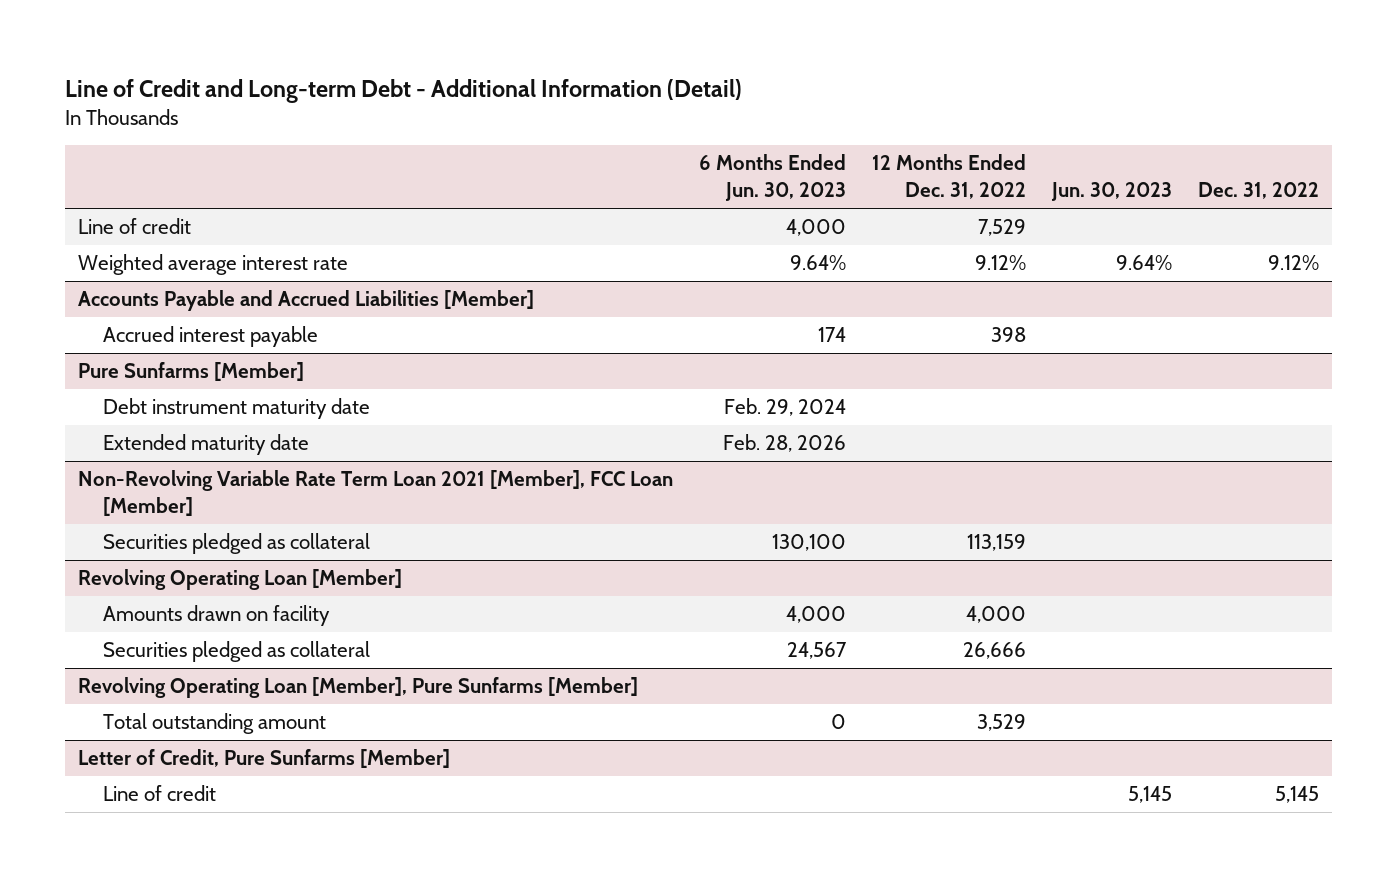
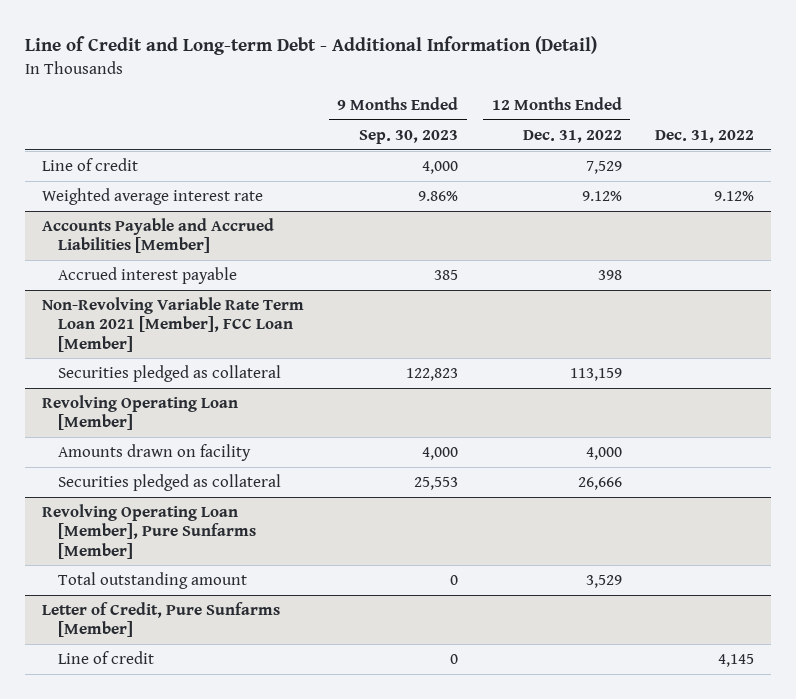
- | 6 Months Ended Jun. 30, 2023 | 12 Months Ended Dec. 31, 2022 | Jun. 30, 2023 | Dec. 31, 2022
+ | 9 Months Ended Sep. 30, 2023 | 12 Months Ended Dec. 31, 2022 | Dec. 31, 2022
- Pure Sunfarms [Member]
- Debt instrument maturity date | Feb. 29, 2024 | | |
- Extended maturity date | Feb. 28, 2026 | | |
@ Letter of Credit, Pure Sunfarms [Member]
- Line of credit | | | 5,145 | 5,145
+ Line of credit | 0 | | 4,145

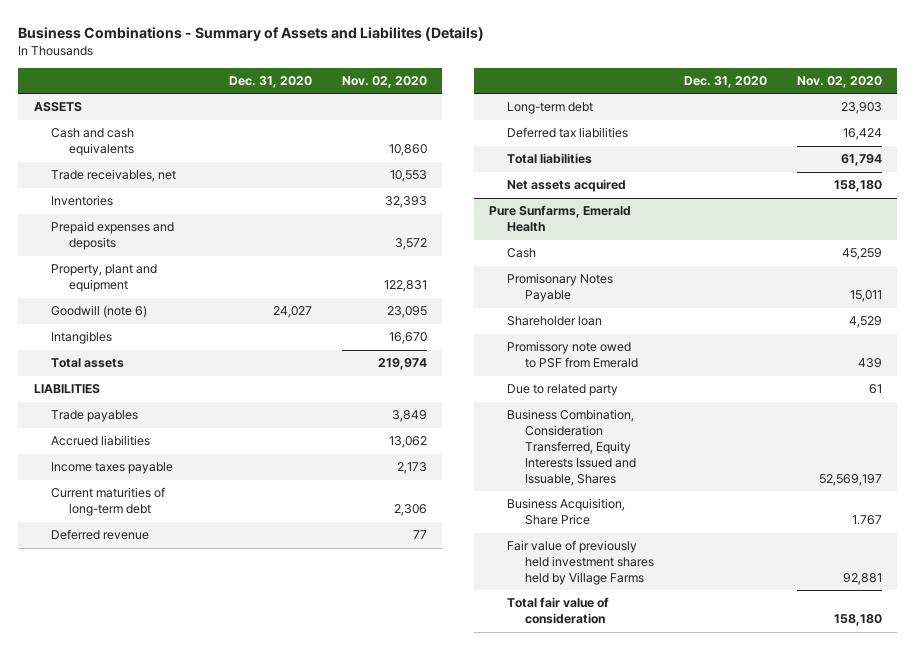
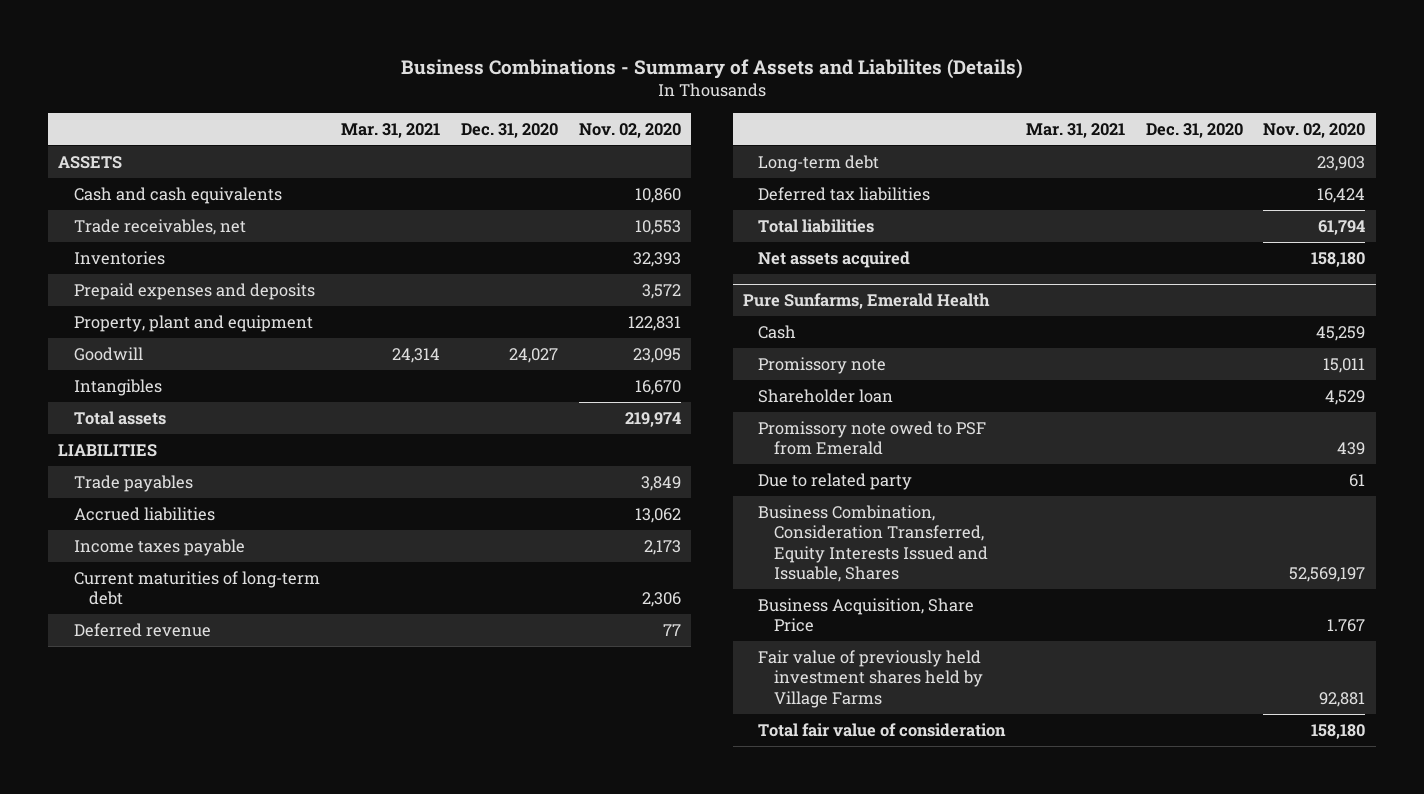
- | Dec. 31, 2020 | Nov. 02, 2020
+ | Mar. 31, 2021 | Dec. 31, 2020 | Nov. 02, 2020
- Goodwill (note 6) | 24,027 | 23,095
+ Goodwill | 24,314 | 24,027 | 23,095
@ Pure Sunfarms, Emerald Health
- Promisonary Notes Payable | | 15,011
+ Promissory note | | | 15,011

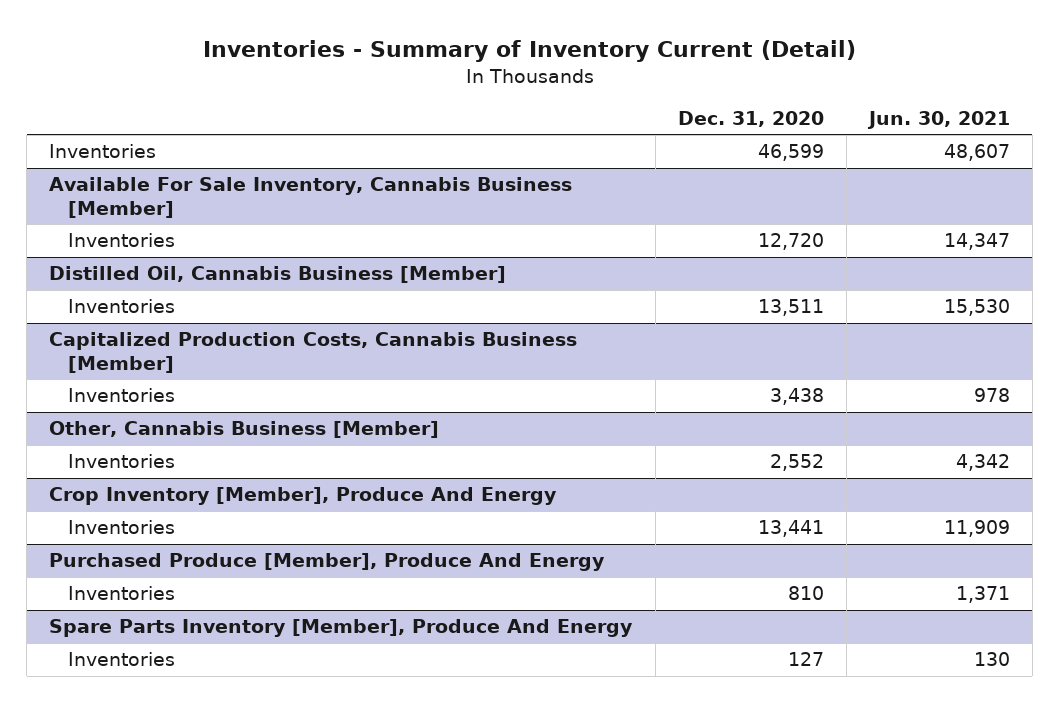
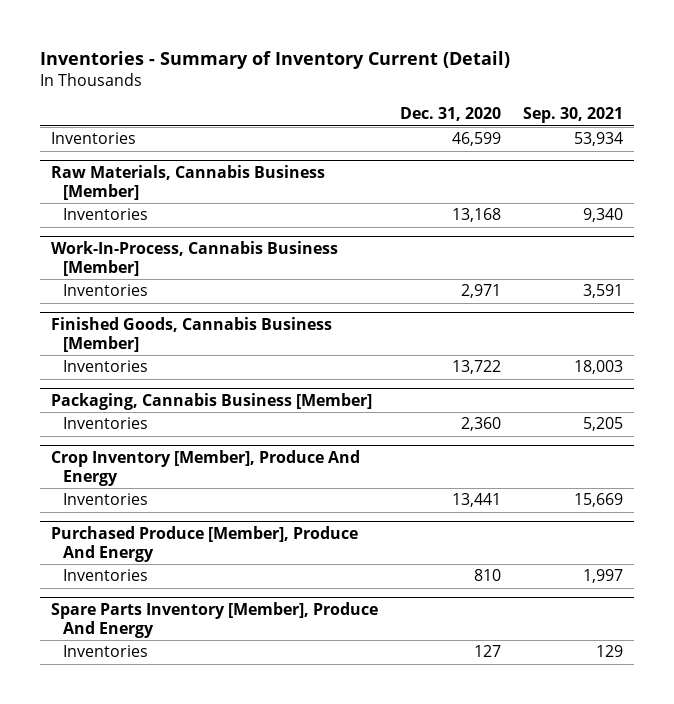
- | Dec. 31, 2020 | Jun. 30, 2021
+ | Dec. 31, 2020 | Sep. 30, 2021
- Available For Sale Inventory, Cannabis Business [Member]
- Inventories | 12,720 | 14,347
- Distilled Oil, Cannabis Business [Member]
- Inventories | 13,511 | 15,530
- Capitalized Production Costs, Cannabis Business [Member]
- Inventories | 3,438 | 978
- Other, Cannabis Business [Member]
- Inventories | 2,552 | 4,342
+ Raw Materials, Cannabis Business [Member]
+ Inventories | 13,168 | 9,340
+ Work-In-Process, Cannabis Business [Member]
+ Inventories | 2,971 | 3,591
+ Finished Goods, Cannabis Business [Member]
+ Inventories | 13,722 | 18,003
+ Packaging, Cannabis Business [Member]
+ Inventories | 2,360 | 5,205

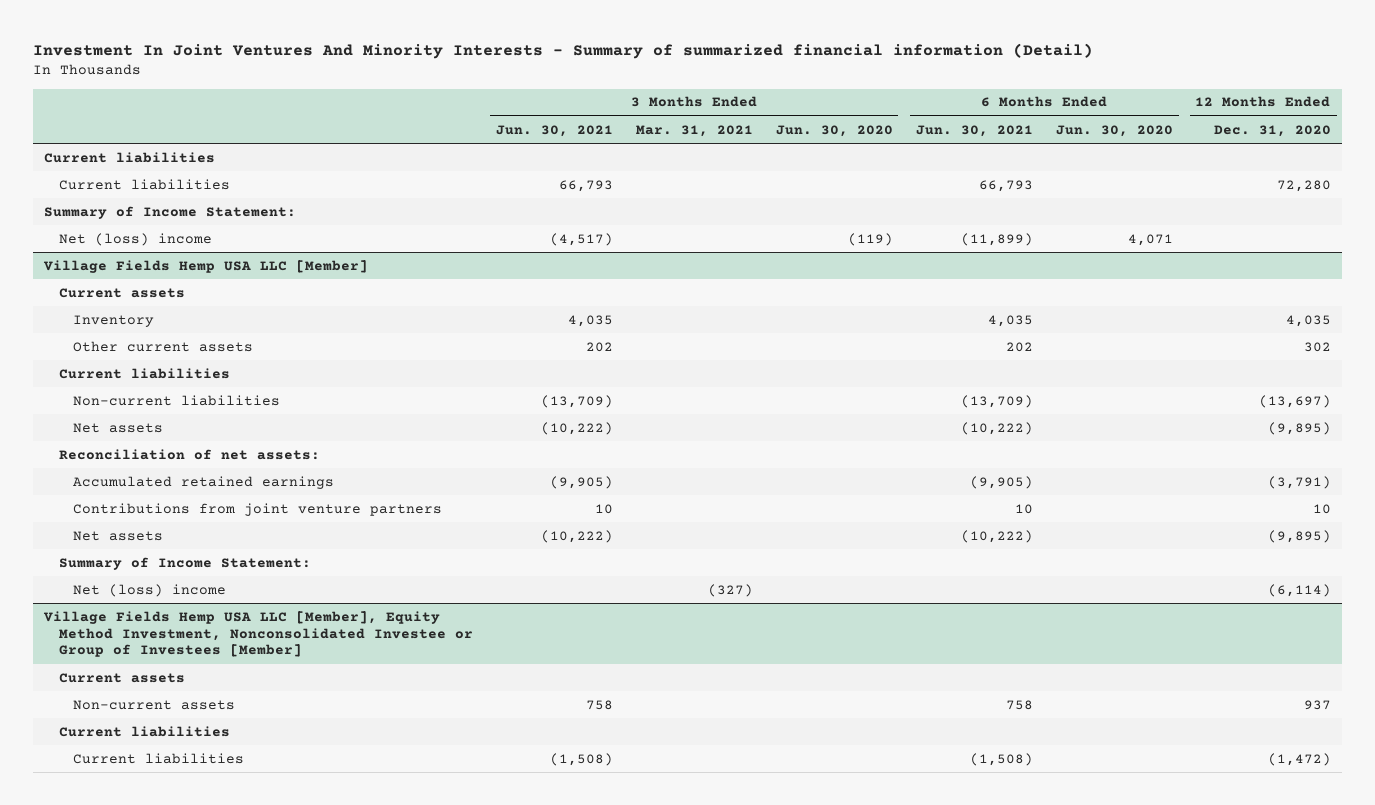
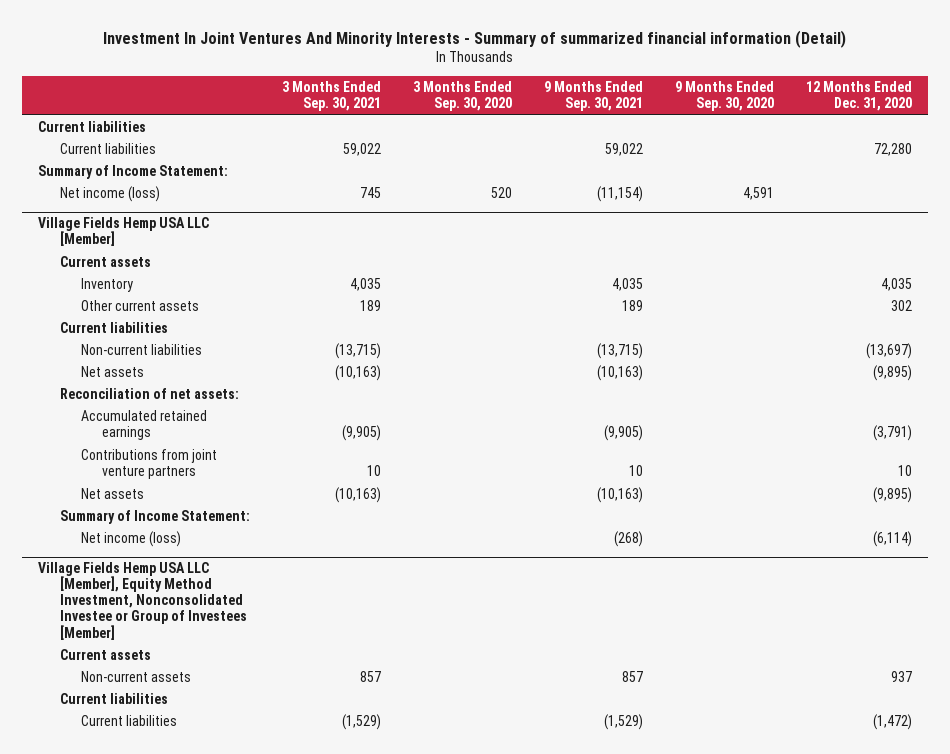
- | 3 Months Ended Jun. 30, 2021 | 3 Months Ended Mar. 31, 2021 | 3 Months Ended Jun. 30, 2020 | 6 Months Ended Jun. 30, 2021 | 6 Months Ended Jun. 30, 2020 | 12 Months Ended Dec. 31, 2020
+ | 3 Months Ended Sep. 30, 2021 | 3 Months Ended Sep. 30, 2020 | 9 Months Ended Sep. 30, 2021 | 9 Months Ended Sep. 30, 2020 | 12 Months Ended Dec. 31, 2020
- Net (loss) income | (4,517) | | (119) | (11,899) | 4,071 |
+ Net income (loss) | 745 | 520 | (11,154) | 4,591 |
@ Village Fields Hemp USA LLC [Member]
- Net (loss) income | | (327) | | | | (6,114)
+ Net income (loss) | | | (268) | | (6,114)

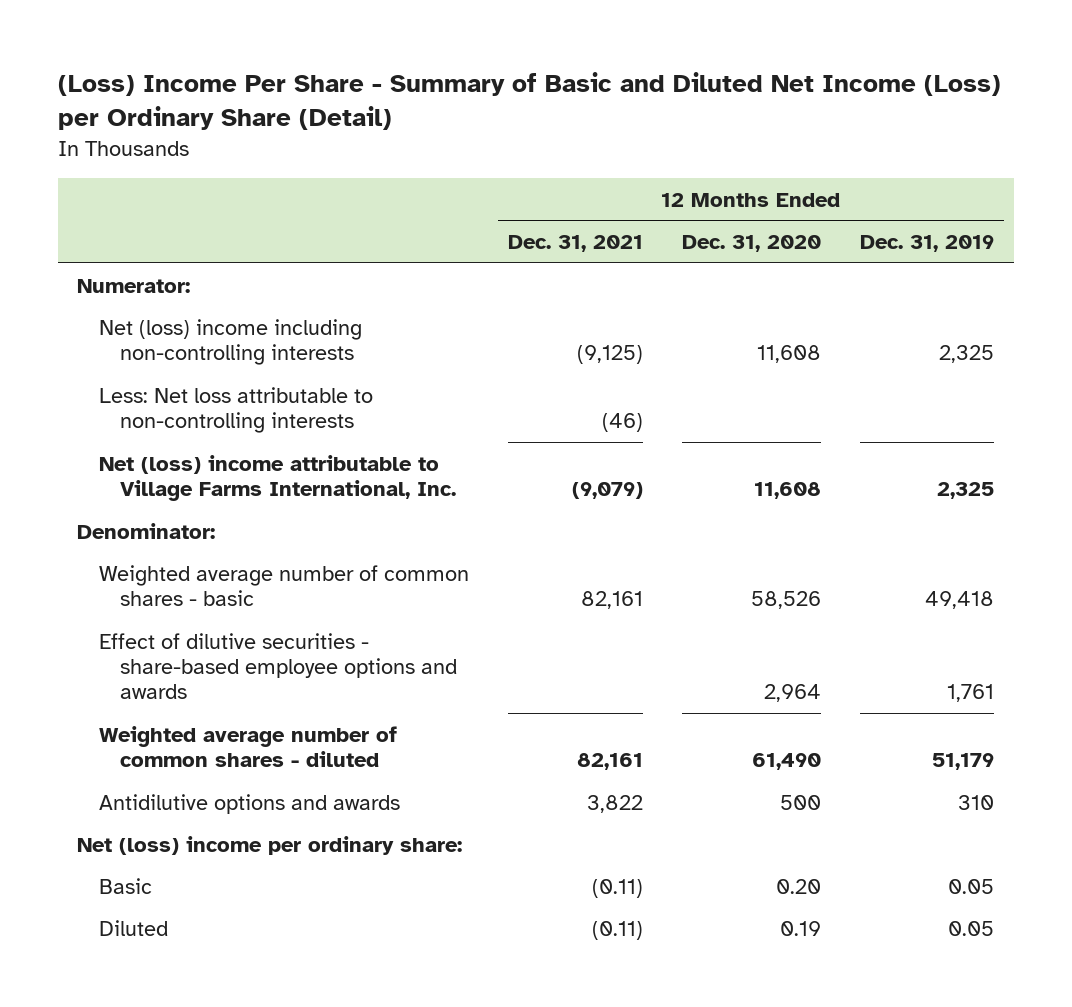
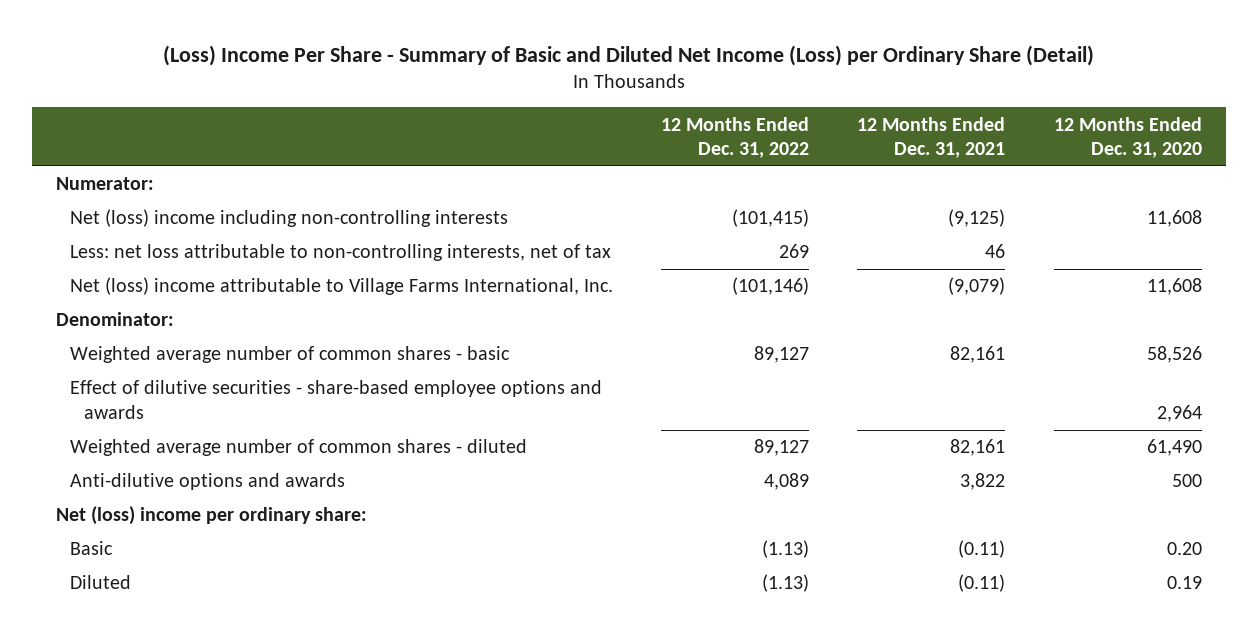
- | 12 Months Ended Dec. 31, 2021 | 12 Months Ended Dec. 31, 2020 | 12 Months Ended Dec. 31, 2019
+ | 12 Months Ended Dec. 31, 2022 | 12 Months Ended Dec. 31, 2021 | 12 Months Ended Dec. 31, 2020
- Less: Net loss attributable to non-controlling interests | (46) | |
+ Less: net loss attributable to non-controlling interests, net of tax | 269 | 46 |
- Antidilutive options and awards | 3,822 | 500 | 310
+ Anti-dilutive options and awards | 4,089 | 3,822 | 500

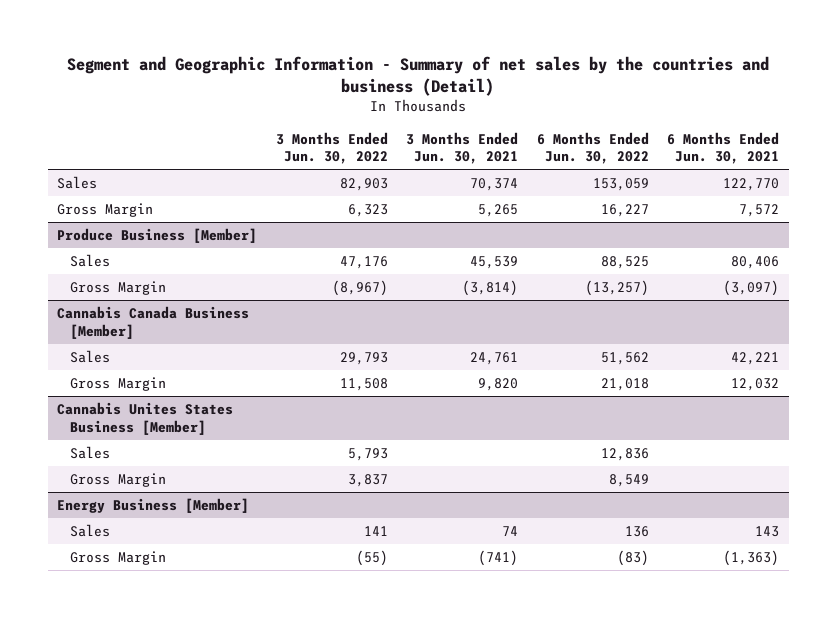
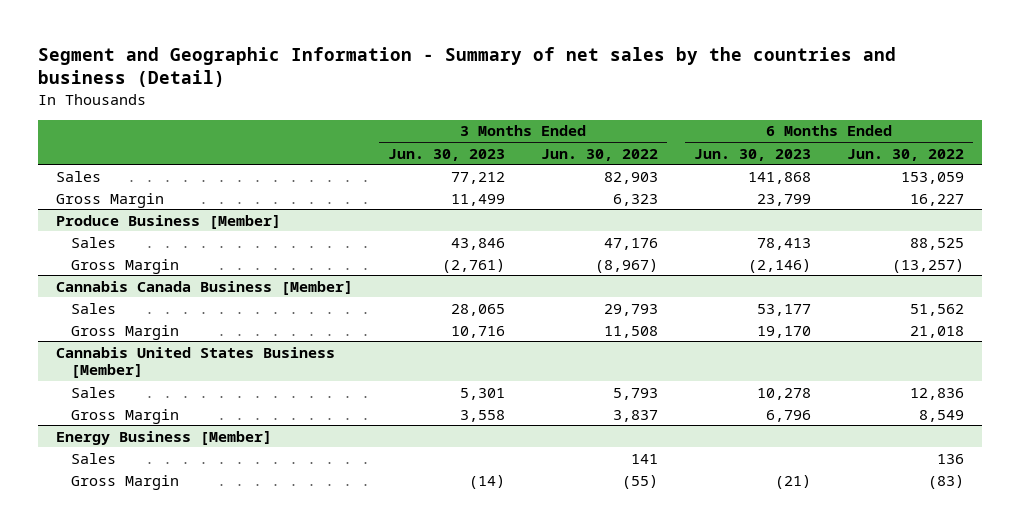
- | 3 Months Ended Jun. 30, 2022 | 3 Months Ended Jun. 30, 2021 | 6 Months Ended Jun. 30, 2022 | 6 Months Ended Jun. 30, 2021
+ | 3 Months Ended Jun. 30, 2023 | 3 Months Ended Jun. 30, 2022 | 6 Months Ended Jun. 30, 2023 | 6 Months Ended Jun. 30, 2022
- Cannabis Unites States Business [Member]
+ Cannabis United States Business [Member]

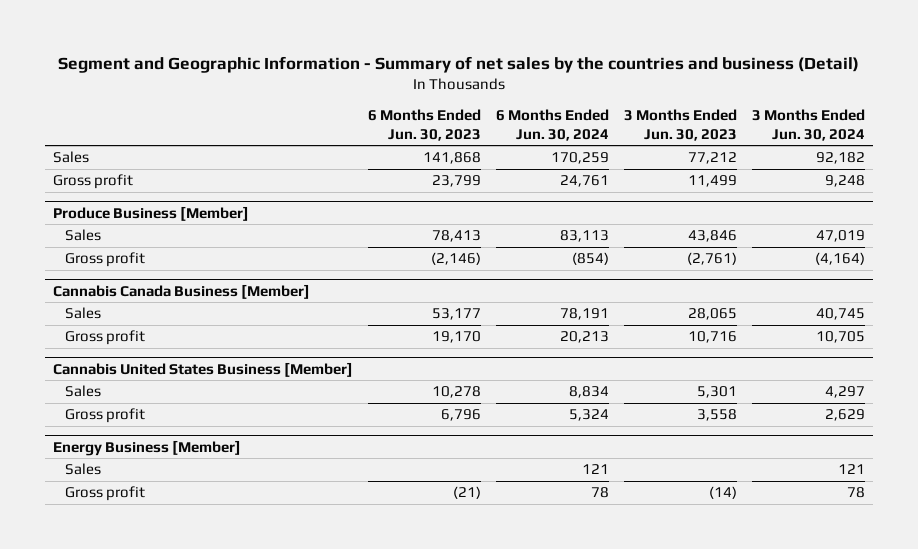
- | 3 Months Ended Jun. 30, 2023 | 3 Months Ended Jun. 30, 2022 | 6 Months Ended Jun. 30, 2023 | 6 Months Ended Jun. 30, 2022
+ | 6 Months Ended Jun. 30, 2023 | 6 Months Ended Jun. 30, 2024 | 3 Months Ended Jun. 30, 2023 | 3 Months Ended Jun. 30, 2024
- Gross Margin | 11,499 | 6,323 | 23,799 | 16,227
+ Gross profit | 23,799 | 24,761 | 11,499 | 9,248
@ Produce Business [Member]
- Gross Margin | (2,761) | (8,967) | (2,146) | (13,257)
+ Gross profit | (2,146) | (854) | (2,761) | (4,164)
@ Cannabis Canada Business [Member]
- Gross Margin | 10,716 | 11,508 | 19,170 | 21,018
+ Gross profit | 19,170 | 20,213 | 10,716 | 10,705
@ Cannabis United States Business [Member]
- Gross Margin | 3,558 | 3,837 | 6,796 | 8,549
+ Gross profit | 6,796 | 5,324 | 3,558 | 2,629
@ Energy Business [Member]
- Gross Margin | (14) | (55) | (21) | (83)
+ Gross profit | (21) | 78 | (14) | 78

